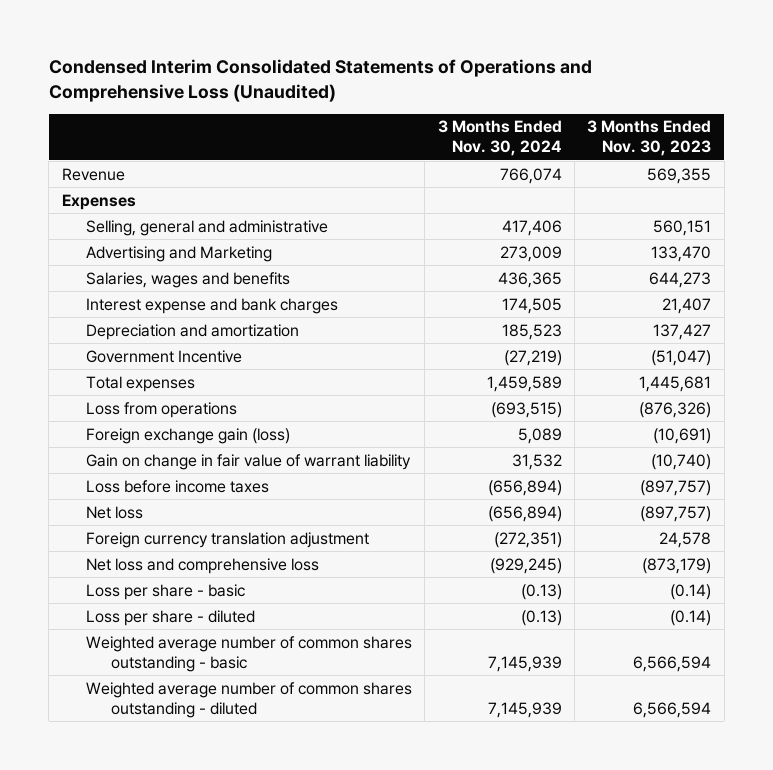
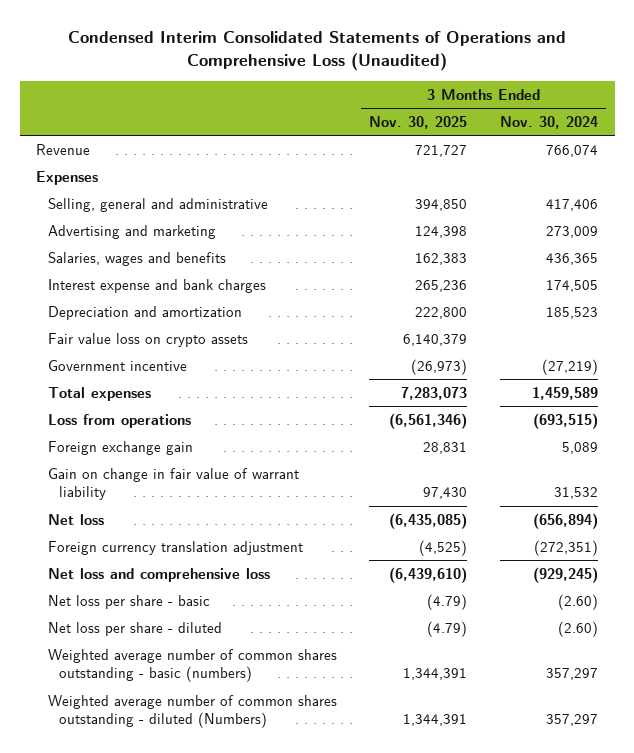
- | 3 Months Ended Nov. 30, 2024 | 3 Months Ended Nov. 30, 2023
+ | 3 Months Ended Nov. 30, 2025 | 3 Months Ended Nov. 30, 2024
- Advertising and Marketing | 273,009 | 133,470
+ Advertising and marketing | 124,398 | 273,009
- Government Incentive | (27,219) | (51,047)
+ Fair value loss on crypto assets | 6,140,379 |
+ Government incentive | (26,973) | (27,219)
- Foreign exchange gain (loss) | 5,089 | (10,691)
+ Foreign exchange gain | 28,831 | 5,089
- Loss before income taxes | (656,894) | (897,757)
- Loss per share - basic | (0.13) | (0.14)
- Loss per share - diluted | (0.13) | (0.14)
- Weighted average number of common shares outstanding - basic | 7,145,939 | 6,566,594
- Weighted average number of common shares outstanding - diluted | 7,145,939 | 6,566,594
+ Net loss per share - basic | (4.79) | (2.60)
+ Net loss per share - diluted | (4.79) | (2.60)
+ Weighted average number of common shares outstanding - basic (numbers) | 1,344,391 | 357,297
+ Weighted average number of common shares outstanding - diluted (Numbers) | 1,344,391 | 357,297

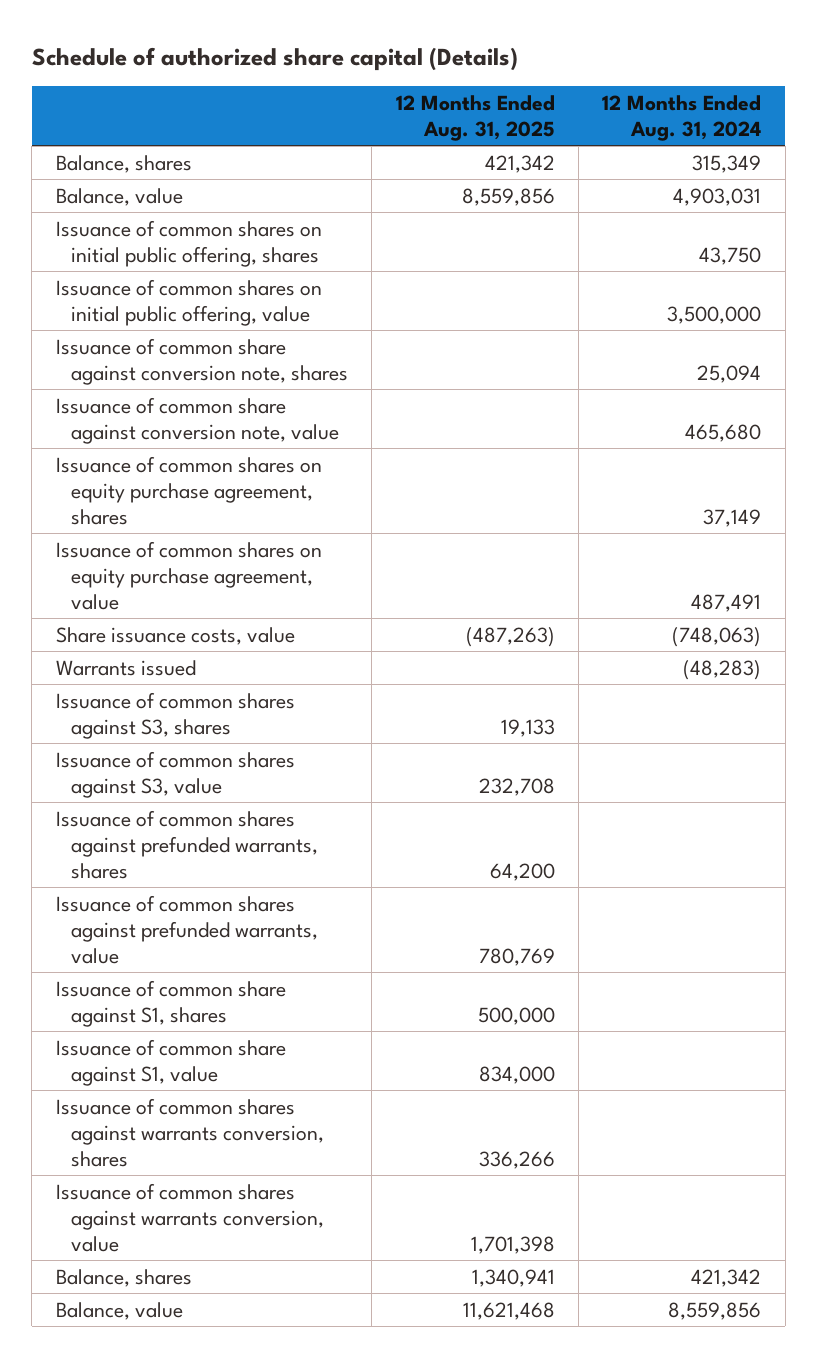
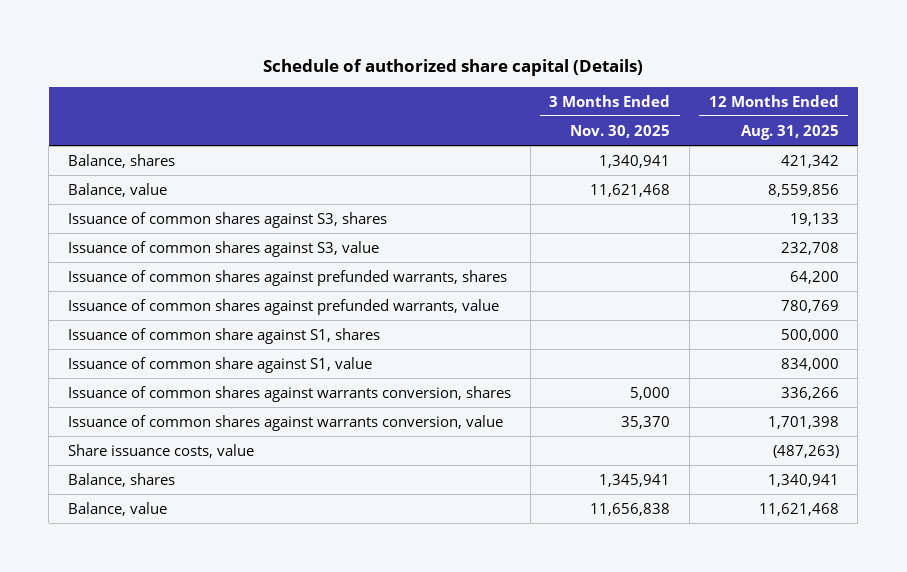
- | 12 Months Ended Aug. 31, 2025 | 12 Months Ended Aug. 31, 2024
+ | 3 Months Ended Nov. 30, 2025 | 12 Months Ended Aug. 31, 2025
- Issuance of common shares on initial public offering, shares | | 43,750
- Issuance of common shares on initial public offering, value | | 3,500,000
- Issuance of common share against conversion note, shares | | 25,094
- Issuance of common share against conversion note, value | | 465,680
- Issuance of common shares on equity purchase agreement, shares | | 37,149
- Issuance of common shares on equity purchase agreement, value | | 487,491
- Warrants issued | | (48,283)
moved down: Share issuance costs, value | | (487,263)

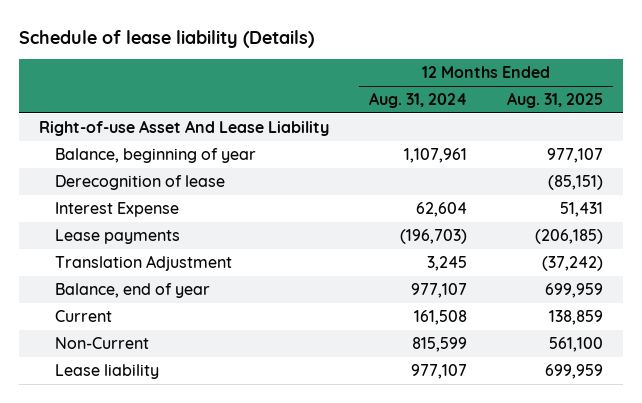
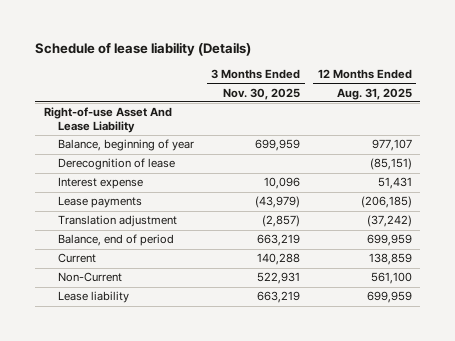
- | 12 Months Ended Aug. 31, 2024 | 12 Months Ended Aug. 31, 2025
+ | 3 Months Ended Nov. 30, 2025 | 12 Months Ended Aug. 31, 2025
- Interest Expense | 62,604 | 51,431
+ Interest expense | 10,096 | 51,431
- Translation Adjustment | 3,245 | (37,242)
- Balance, end of year | 977,107 | 699,959
+ Translation adjustment | (2,857) | (37,242)
+ Balance, end of period | 663,219 | 699,959

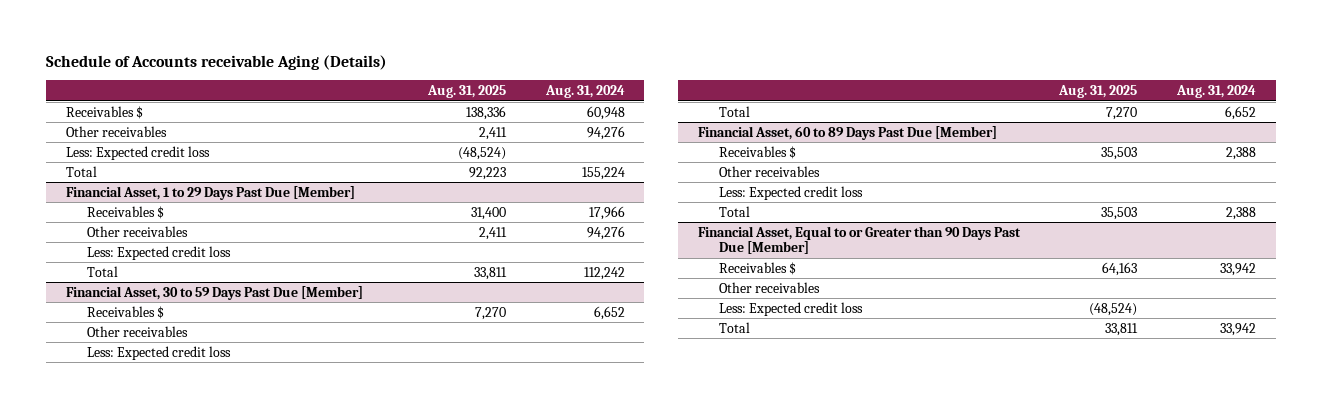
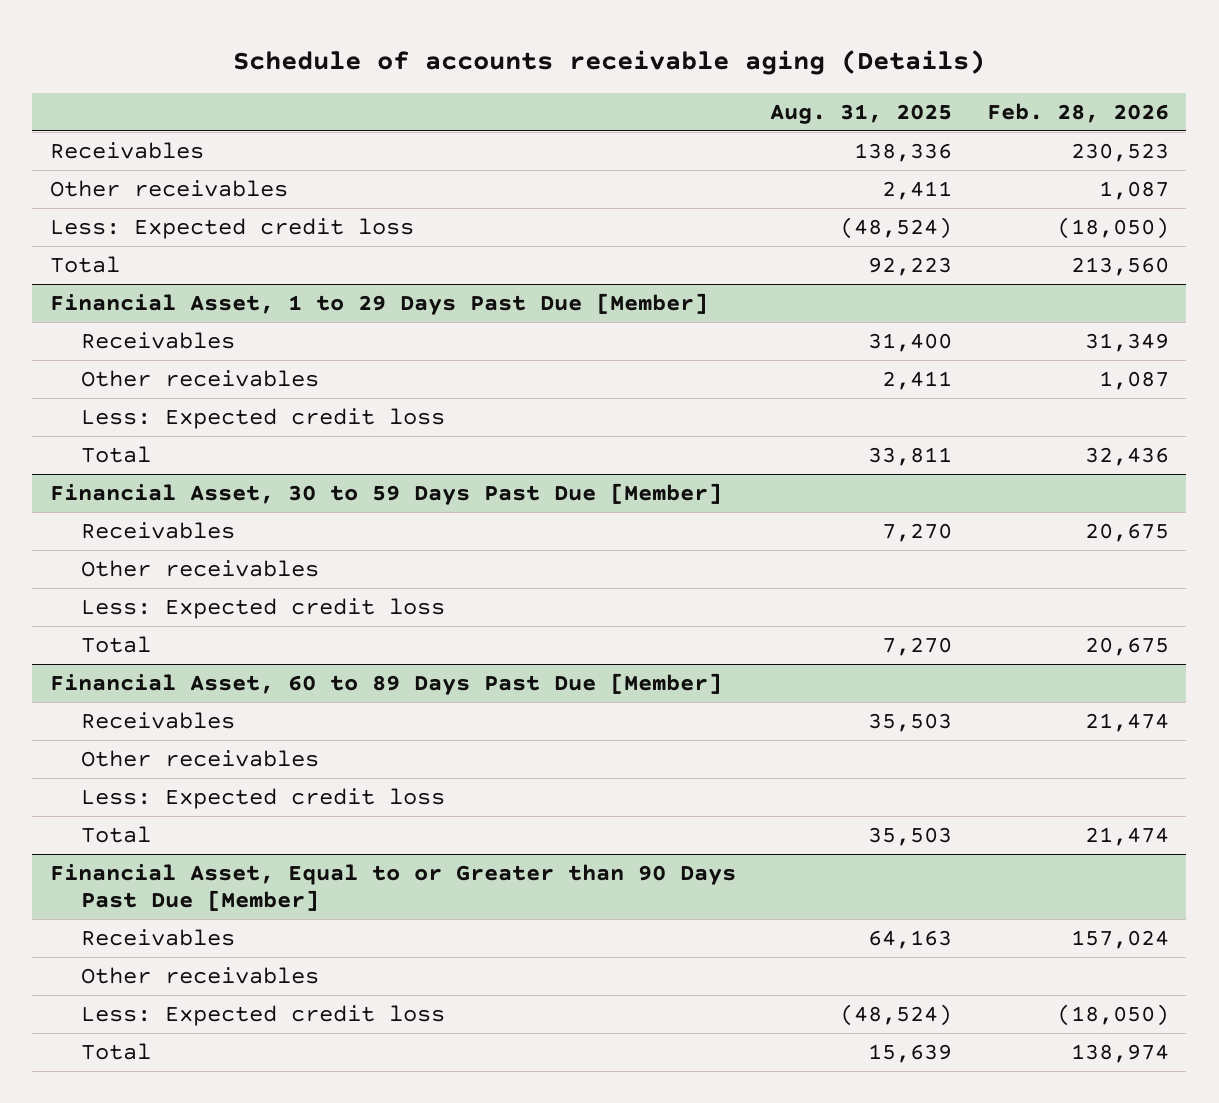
- Schedule of Accounts receivable Aging (Details)
+ Schedule of accounts receivable aging (Details)
- | Aug. 31, 2025 | Aug. 31, 2024
+ | Aug. 31, 2025 | Feb. 28, 2026
- Receivables $ | 138,336 | 60,948
+ Receivables | 138,336 | 230,523
@ Financial Asset, 1 to 29 Days Past Due [Member]
- Receivables $ | 31,400 | 17,966
+ Receivables | 31,400 | 31,349
@ Financial Asset, 30 to 59 Days Past Due [Member]
- Receivables $ | 7,270 | 6,652
+ Receivables | 7,270 | 20,675
@ Financial Asset, 60 to 89 Days Past Due [Member]
- Receivables $ | 35,503 | 2,388
+ Receivables | 35,503 | 21,474
@ Financial Asset, Equal to or Greater than 90 Days Past Due [Member]
- Receivables $ | 64,163 | 33,942
+ Receivables | 64,163 | 157,024
- Total | 33,811 | 33,942
+ Total | 15,639 | 138,974

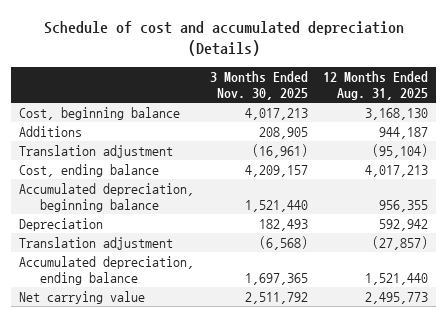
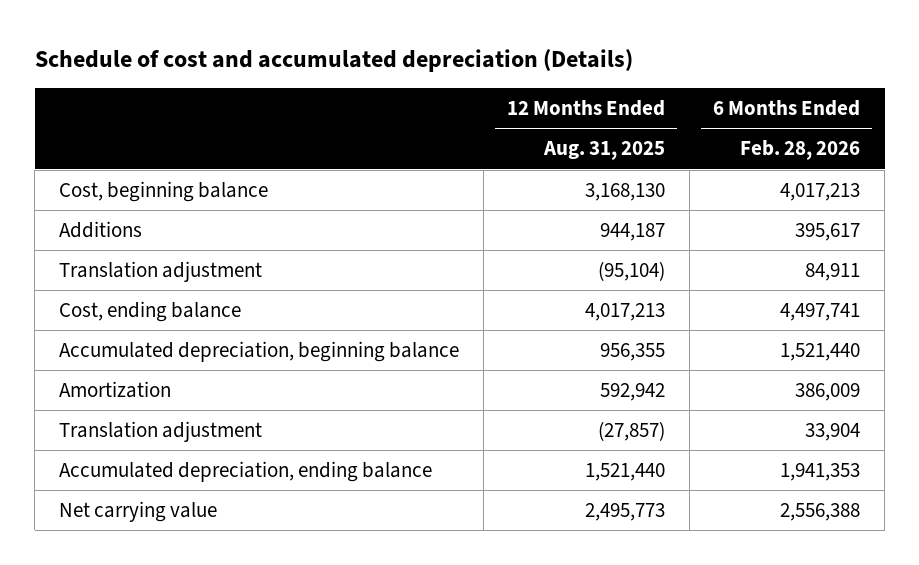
- | 3 Months Ended Nov. 30, 2025 | 12 Months Ended Aug. 31, 2025
+ | 12 Months Ended Aug. 31, 2025 | 6 Months Ended Feb. 28, 2026
- Depreciation | 182,493 | 592,942
+ Amortization | 592,942 | 386,009

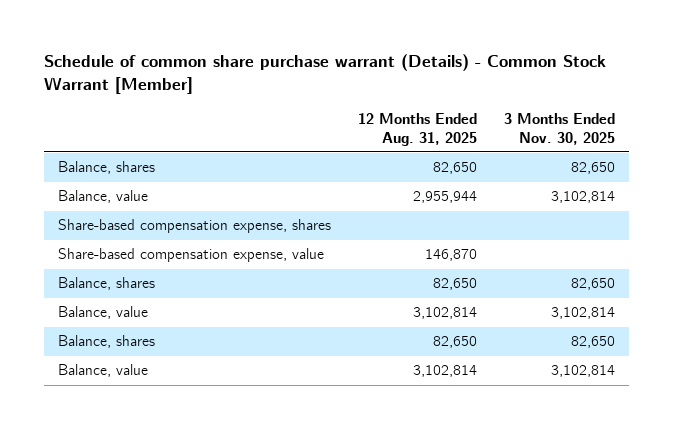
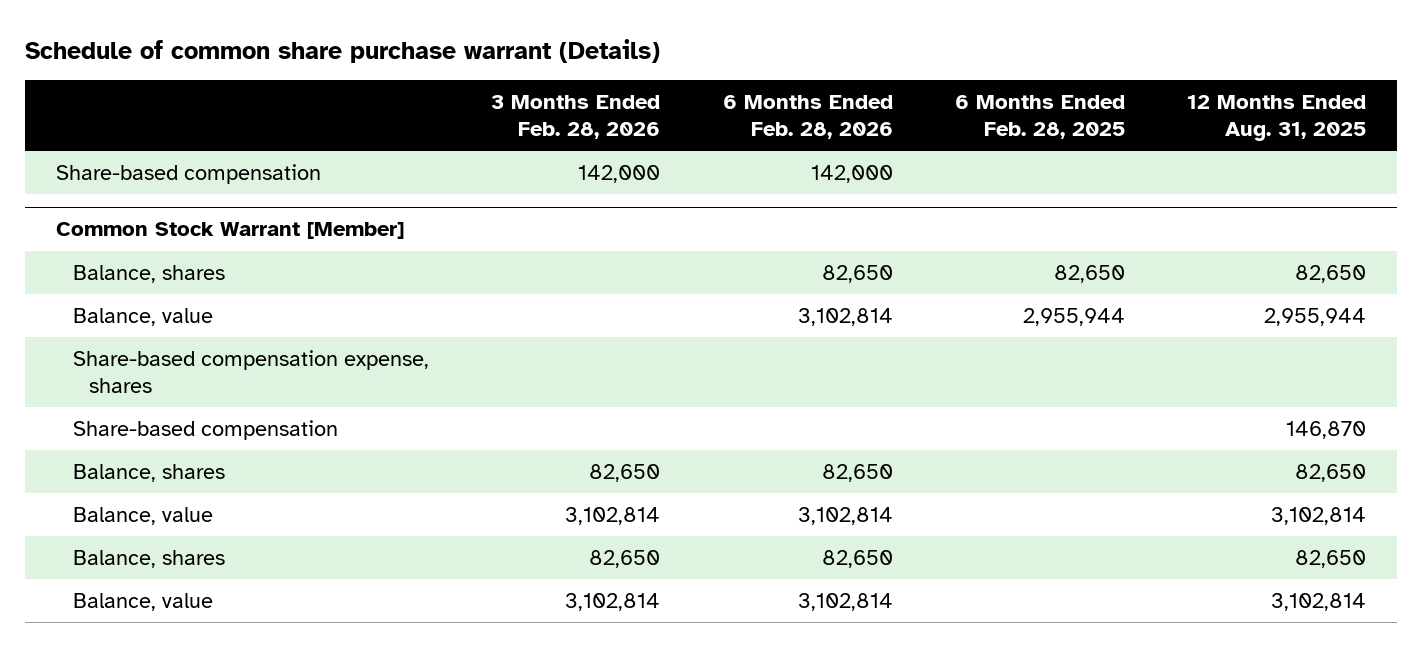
- Schedule of common share purchase warrant (Details) - Common Stock Warrant [Member]
+ Schedule of common share purchase warrant (Details)
- | 12 Months Ended Aug. 31, 2025 | 3 Months Ended Nov. 30, 2025
+ | 3 Months Ended Feb. 28, 2026 | 6 Months Ended Feb. 28, 2026 | 6 Months Ended Feb. 28, 2025 | 12 Months Ended Aug. 31, 2025
+ Share-based compensation | 142,000 | 142,000 | |
+ Common Stock Warrant [Member]
- Share-based compensation expense, value | 146,870 |
+ Share-based compensation | | | | 146,870

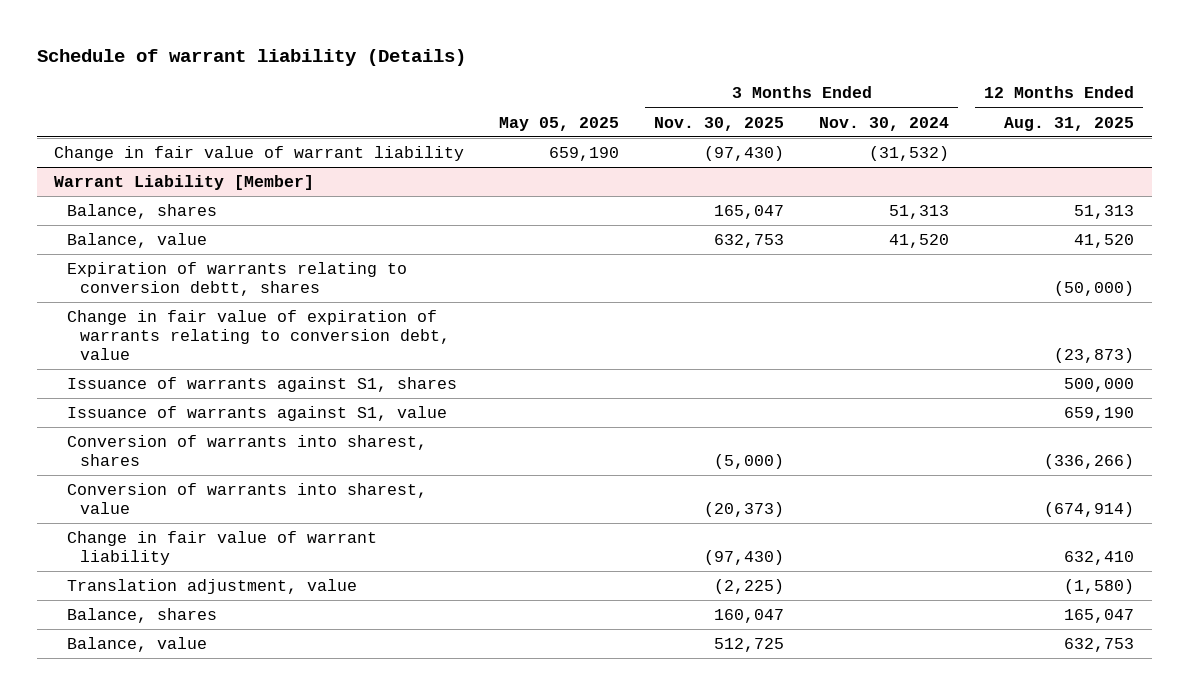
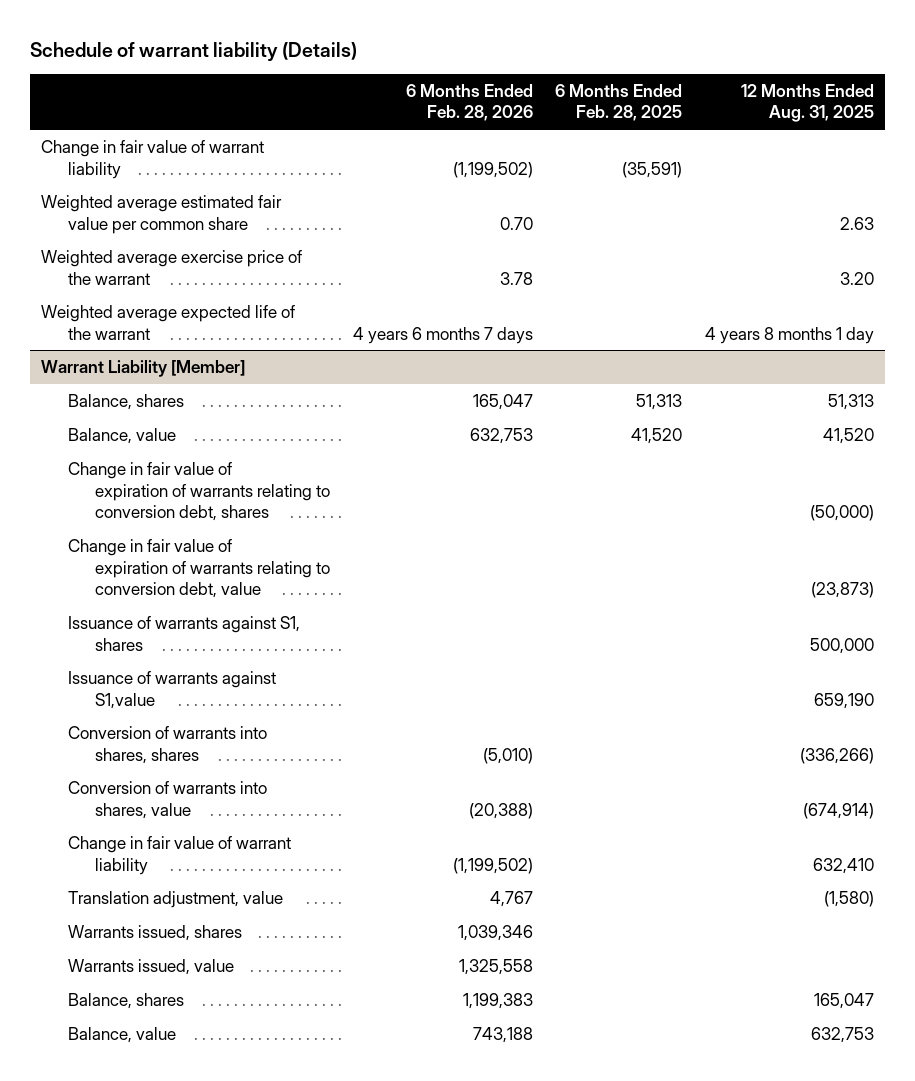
- | May 05, 2025 | 3 Months Ended Nov. 30, 2025 | 3 Months Ended Nov. 30, 2024 | 12 Months Ended Aug. 31, 2025
+ | 6 Months Ended Feb. 28, 2026 | 6 Months Ended Feb. 28, 2025 | 12 Months Ended Aug. 31, 2025
+ Weighted average estimated fair value per common share | 0.70 | | 2.63
+ Weighted average exercise price of the warrant | 3.78 | | 3.20
+ Weighted average expected life of the warrant | 4 years 6 months 7 days | | 4 years 8 months 1 day
@ Warrant Liability [Member]
- Expiration of warrants relating to conversion debtt, shares | | | | (50,000)
+ Change in fair value of expiration of warrants relating to conversion debt, shares | | | (50,000)
- Issuance of warrants against S1, value | | | | 659,190
- Conversion of warrants into sharest, shares | | (5,000) | | (336,266)
- Conversion of warrants into sharest, value | | (20,373) | | (674,914)
+ Issuance of warrants against S1,value | | | 659,190
+ Conversion of warrants into shares, shares | (5,010) | | (336,266)
+ Conversion of warrants into shares, value | (20,388) | | (674,914)
+ Warrants issued, shares | 1,039,346 | |
+ Warrants issued, value | 1,325,558 | |

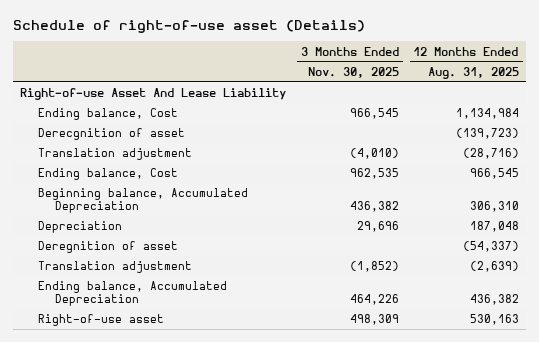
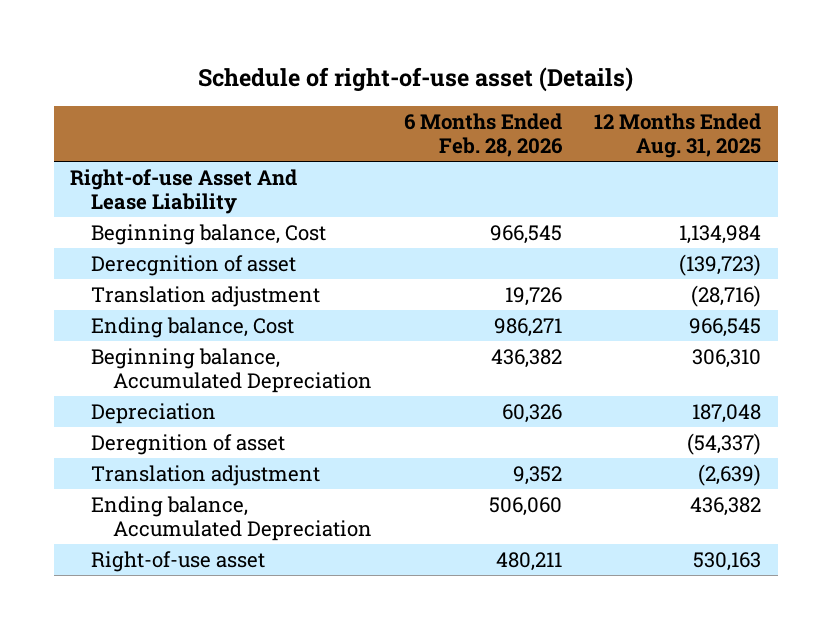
- | 3 Months Ended Nov. 30, 2025 | 12 Months Ended Aug. 31, 2025
+ | 6 Months Ended Feb. 28, 2026 | 12 Months Ended Aug. 31, 2025
- Ending balance, Cost | 966,545 | 1,134,984
+ Beginning balance, Cost | 966,545 | 1,134,984

